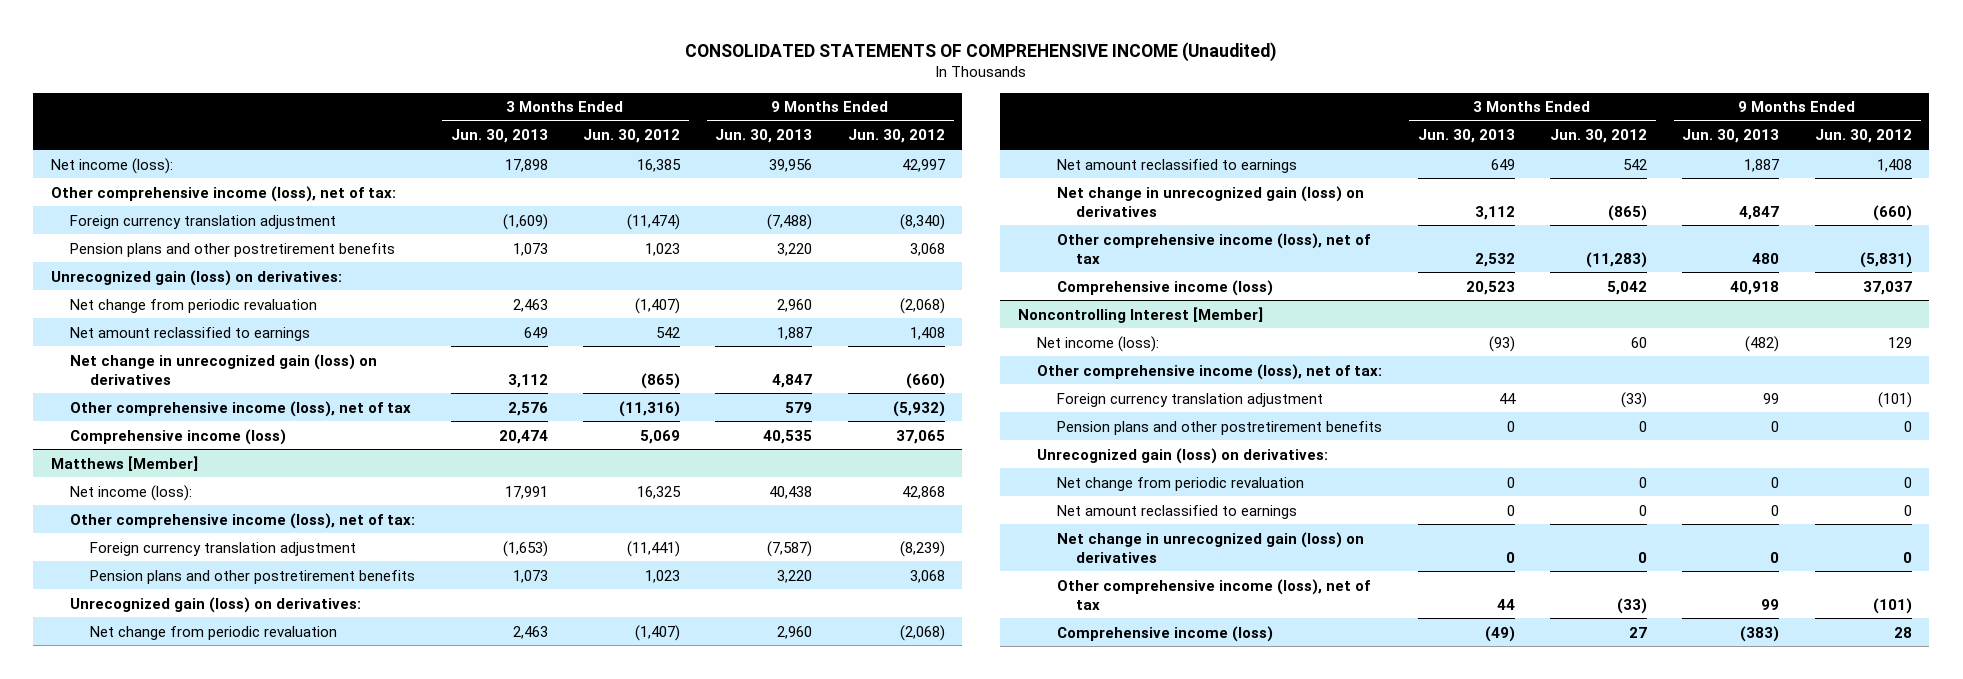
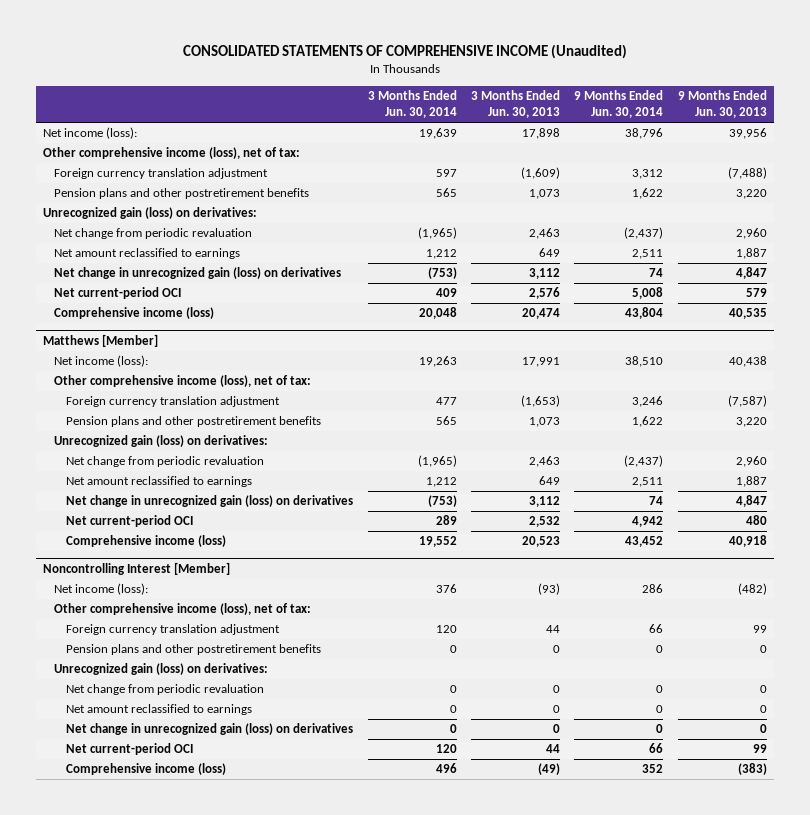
- | 3 Months Ended Jun. 30, 2013 | 3 Months Ended Jun. 30, 2012 | 9 Months Ended Jun. 30, 2013 | 9 Months Ended Jun. 30, 2012
+ | 3 Months Ended Jun. 30, 2014 | 3 Months Ended Jun. 30, 2013 | 9 Months Ended Jun. 30, 2014 | 9 Months Ended Jun. 30, 2013
- Other comprehensive income (loss), net of tax | 2,576 | (11,316) | 579 | (5,932)
+ Net current-period OCI | 409 | 2,576 | 5,008 | 579
@ Matthews [Member]
- Other comprehensive income (loss), net of tax | 2,532 | (11,283) | 480 | (5,831)
+ Net current-period OCI | 289 | 2,532 | 4,942 | 480
@ Noncontrolling Interest [Member]
- Other comprehensive income (loss), net of tax | 44 | (33) | 99 | (101)
+ Net current-period OCI | 120 | 44 | 66 | 99

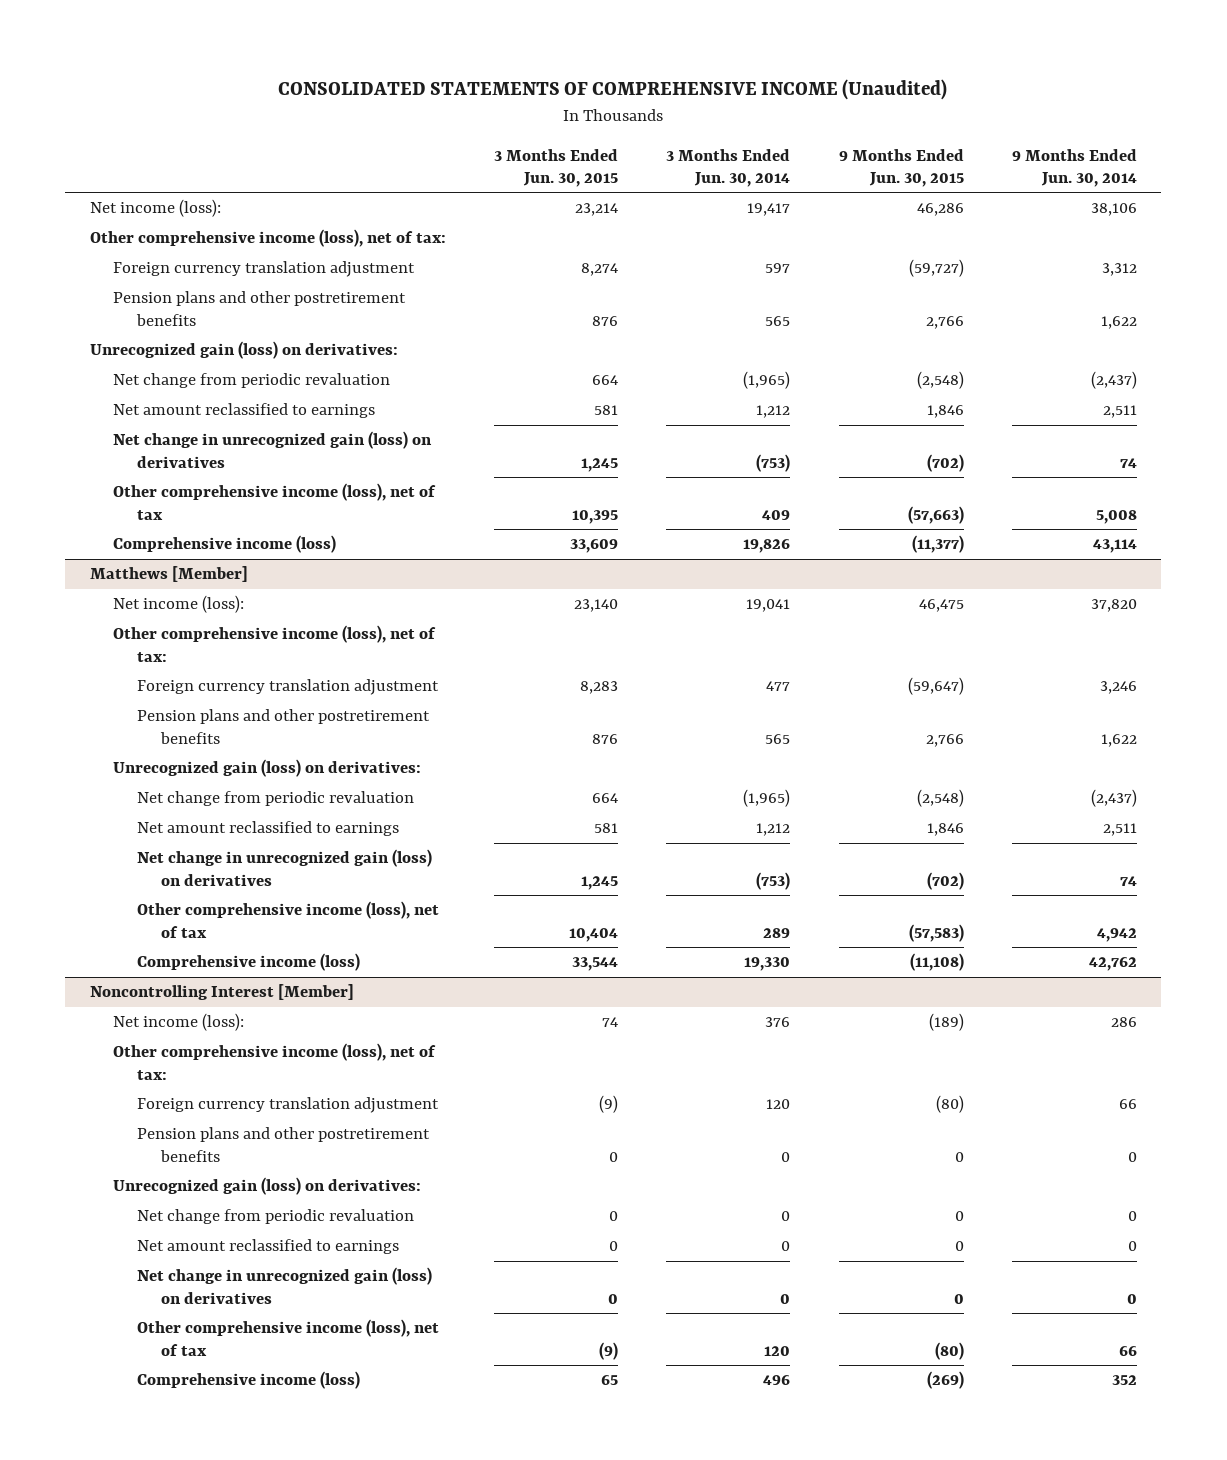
- | 3 Months Ended Jun. 30, 2014 | 3 Months Ended Jun. 30, 2013 | 9 Months Ended Jun. 30, 2014 | 9 Months Ended Jun. 30, 2013
+ | 3 Months Ended Jun. 30, 2015 | 3 Months Ended Jun. 30, 2014 | 9 Months Ended Jun. 30, 2015 | 9 Months Ended Jun. 30, 2014
- Net income (loss): | 19,639 | 17,898 | 38,796 | 39,956
+ Net income (loss): | 23,214 | 19,417 | 46,286 | 38,106
- Net current-period OCI | 409 | 2,576 | 5,008 | 579
- Comprehensive income (loss) | 20,048 | 20,474 | 43,804 | 40,535
+ Other comprehensive income (loss), net of tax | 10,395 | 409 | (57,663) | 5,008
+ Comprehensive income (loss) | 33,609 | 19,826 | (11,377) | 43,114
@ Matthews [Member]
- Net income (loss): | 19,263 | 17,991 | 38,510 | 40,438
+ Net income (loss): | 23,140 | 19,041 | 46,475 | 37,820
- Net current-period OCI | 289 | 2,532 | 4,942 | 480
- Comprehensive income (loss) | 19,552 | 20,523 | 43,452 | 40,918
+ Other comprehensive income (loss), net of tax | 10,404 | 289 | (57,583) | 4,942
+ Comprehensive income (loss) | 33,544 | 19,330 | (11,108) | 42,762
@ Noncontrolling Interest [Member]
- Net current-period OCI | 120 | 44 | 66 | 99
+ Other comprehensive income (loss), net of tax | (9) | 120 | (80) | 66

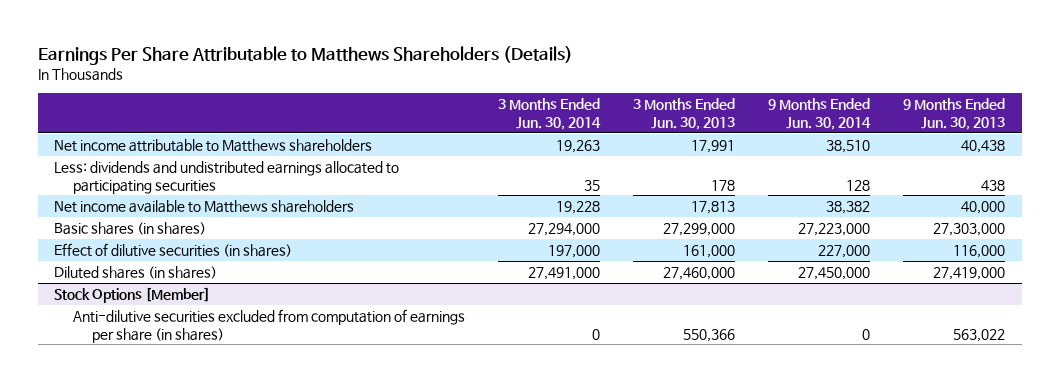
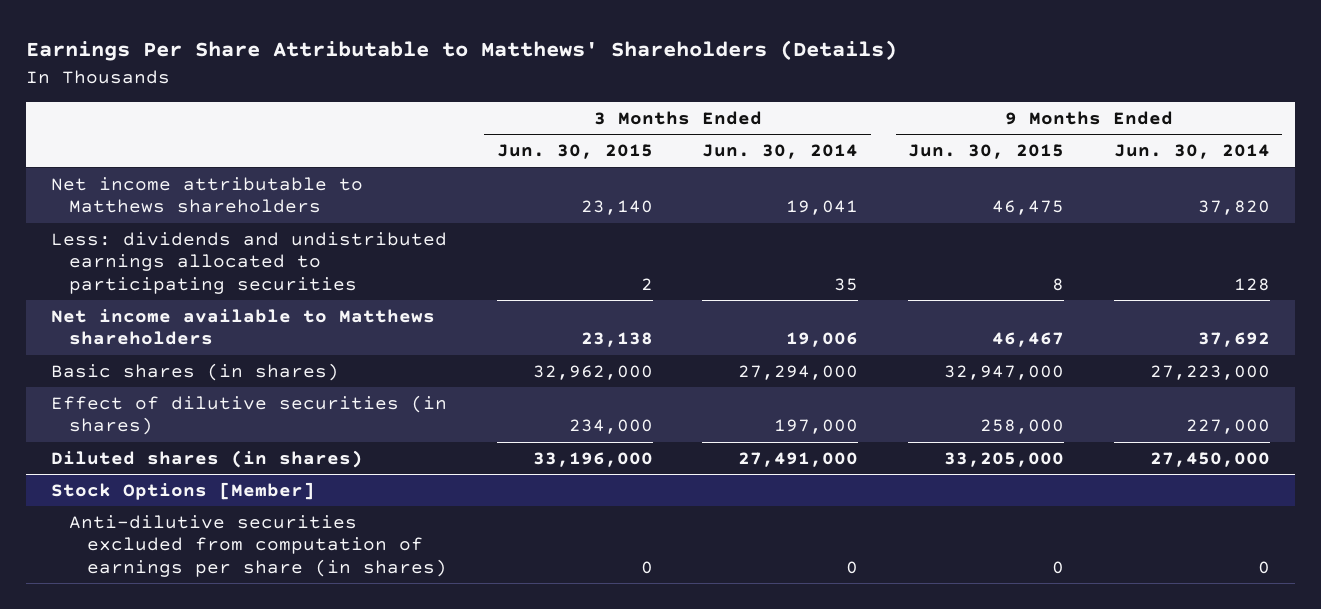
- Earnings Per Share Attributable to Matthews Shareholders (Details)
+ Earnings Per Share Attributable to Matthews' Shareholders (Details)
- | 3 Months Ended Jun. 30, 2014 | 3 Months Ended Jun. 30, 2013 | 9 Months Ended Jun. 30, 2014 | 9 Months Ended Jun. 30, 2013
+ | 3 Months Ended Jun. 30, 2015 | 3 Months Ended Jun. 30, 2014 | 9 Months Ended Jun. 30, 2015 | 9 Months Ended Jun. 30, 2014
- Net income attributable to Matthews shareholders | 19,263 | 17,991 | 38,510 | 40,438
+ Net income attributable to Matthews shareholders | 23,140 | 19,041 | 46,475 | 37,820
- Net income available to Matthews shareholders | 19,228 | 17,813 | 38,382 | 40,000
+ Net income available to Matthews shareholders | 23,138 | 19,006 | 46,467 | 37,692

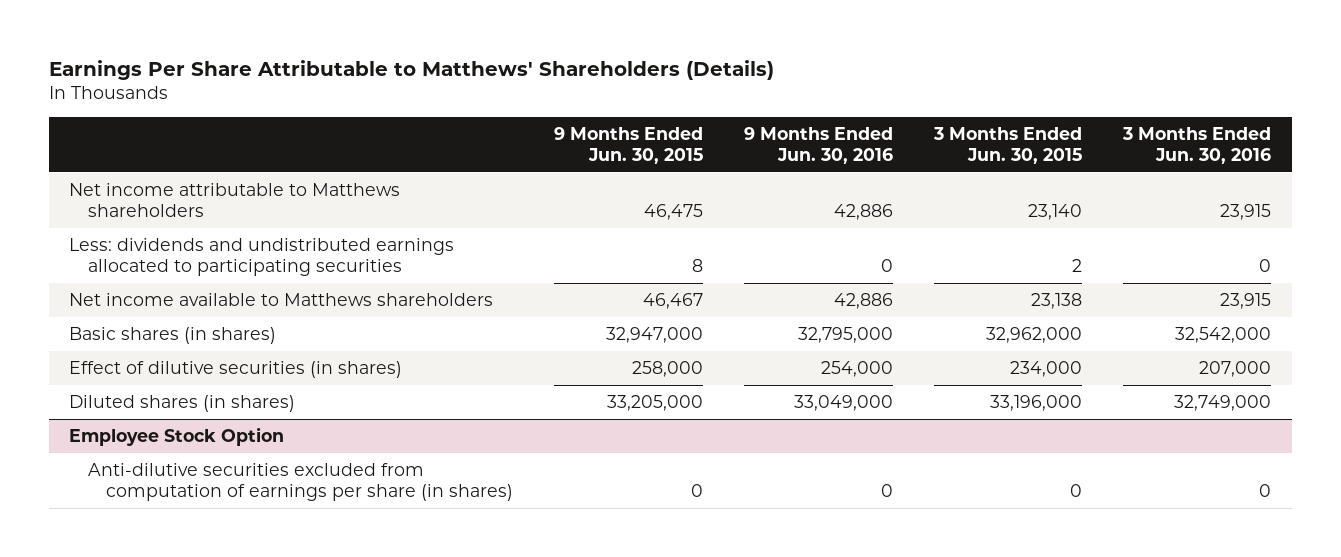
- | 3 Months Ended Jun. 30, 2015 | 3 Months Ended Jun. 30, 2014 | 9 Months Ended Jun. 30, 2015 | 9 Months Ended Jun. 30, 2014
+ | 9 Months Ended Jun. 30, 2015 | 9 Months Ended Jun. 30, 2016 | 3 Months Ended Jun. 30, 2015 | 3 Months Ended Jun. 30, 2016
- Stock Options [Member]
+ Employee Stock Option

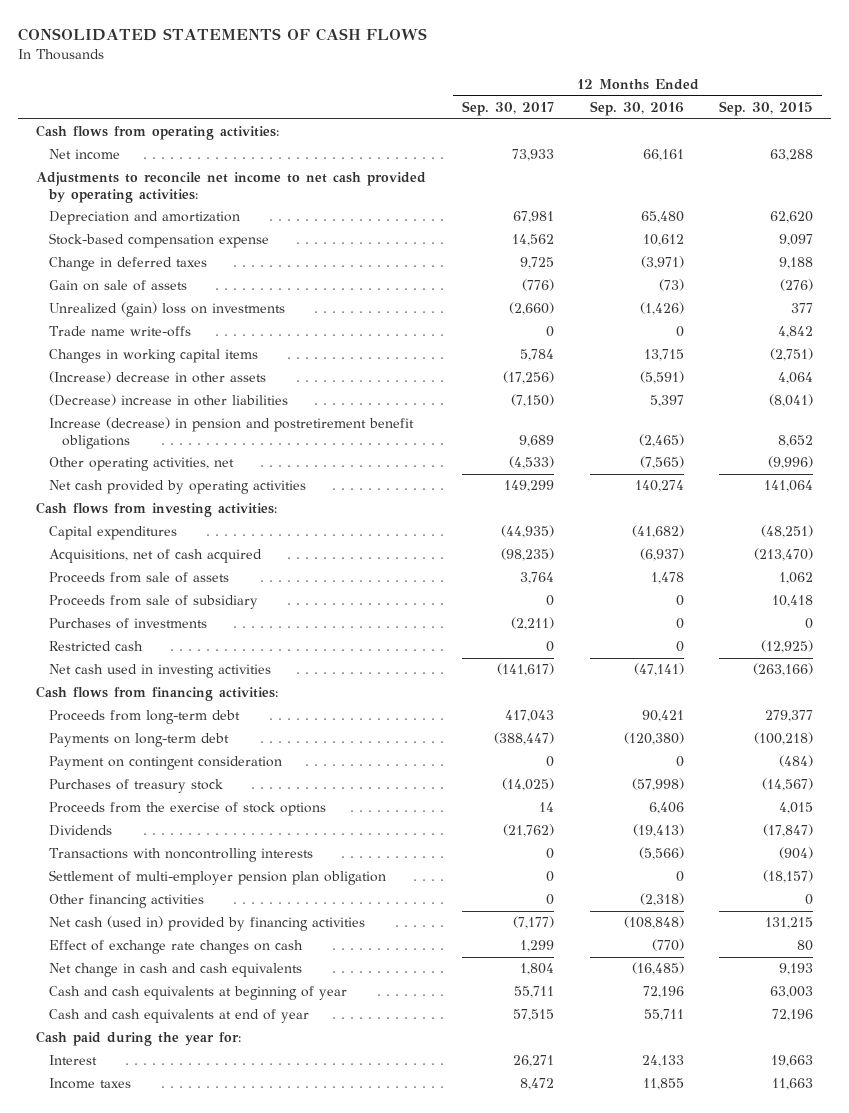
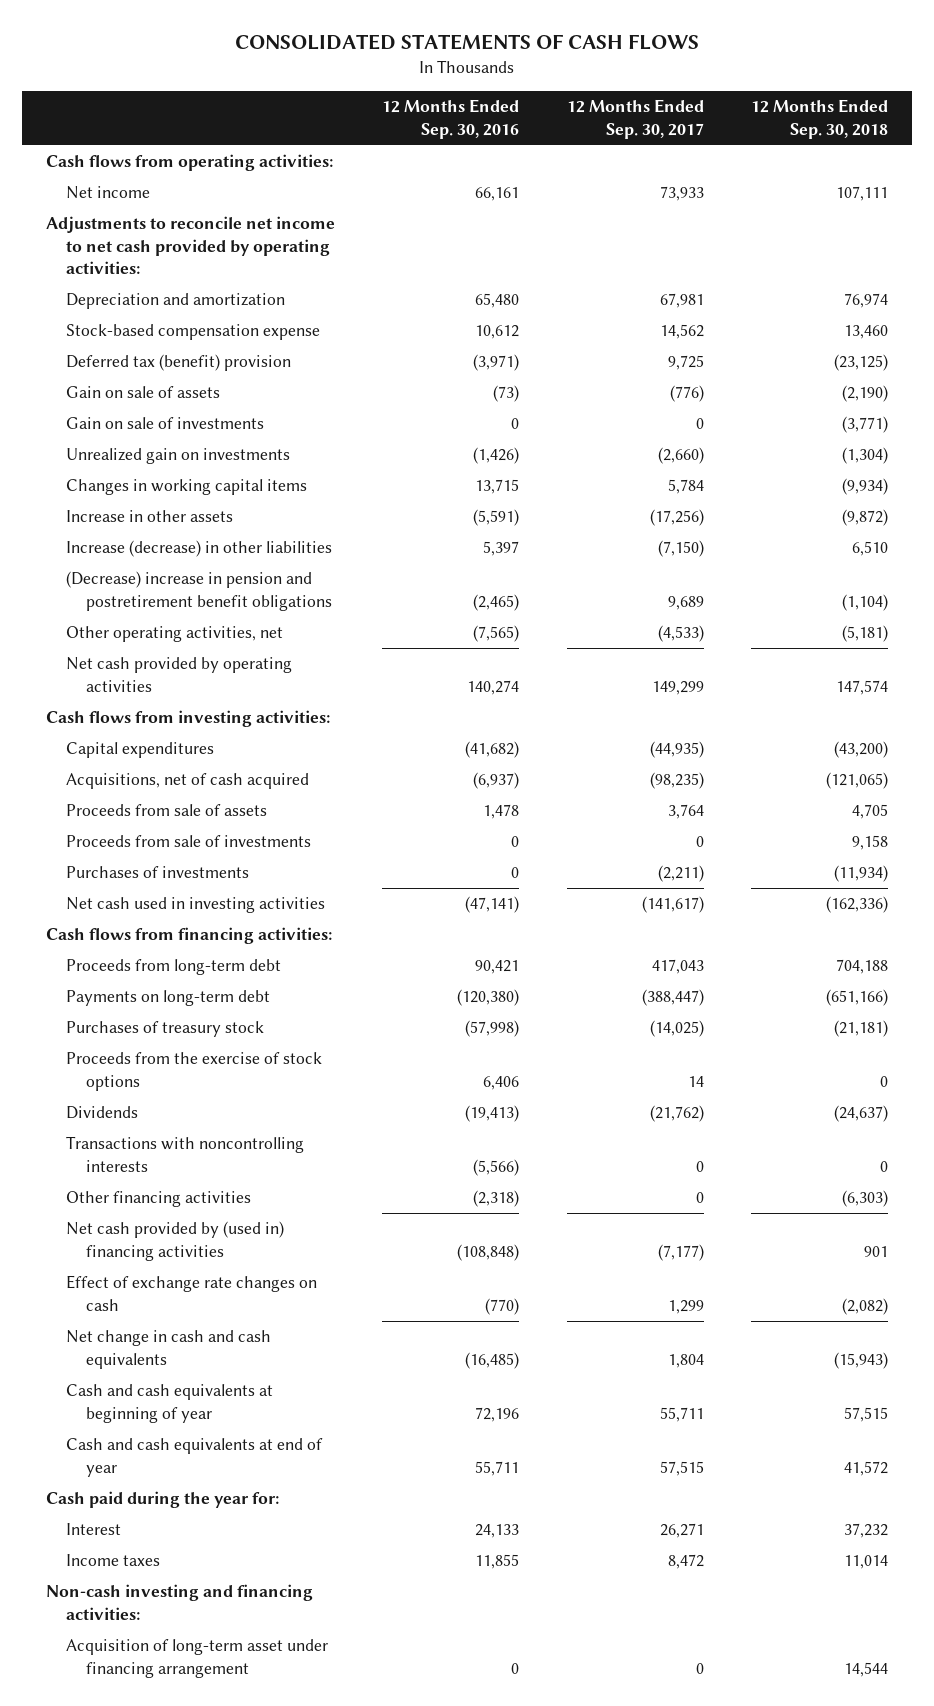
- | 12 Months Ended Sep. 30, 2017 | 12 Months Ended Sep. 30, 2016 | 12 Months Ended Sep. 30, 2015
+ | 12 Months Ended Sep. 30, 2016 | 12 Months Ended Sep. 30, 2017 | 12 Months Ended Sep. 30, 2018
- Change in deferred taxes | 9,725 | (3,971) | 9,188
+ Deferred tax (benefit) provision | (3,971) | 9,725 | (23,125)
- Unrealized (gain) loss on investments | (2,660) | (1,426) | 377
- Trade name write-offs | 0 | 0 | 4,842
+ Gain on sale of investments | 0 | 0 | (3,771)
+ Unrealized gain on investments | (1,426) | (2,660) | (1,304)
- (Increase) decrease in other assets | (17,256) | (5,591) | 4,064
- (Decrease) increase in other liabilities | (7,150) | 5,397 | (8,041)
- Increase (decrease) in pension and postretirement benefit obligations | 9,689 | (2,465) | 8,652
+ Increase in other assets | (5,591) | (17,256) | (9,872)
+ Increase (decrease) in other liabilities | 5,397 | (7,150) | 6,510
+ (Decrease) increase in pension and postretirement benefit obligations | (2,465) | 9,689 | (1,104)
- Proceeds from sale of subsidiary | 0 | 0 | 10,418
+ Proceeds from sale of investments | 0 | 0 | 9,158
- Restricted cash | 0 | 0 | (12,925)
- Payment on contingent consideration | 0 | 0 | (484)
- Settlement of multi-employer pension plan obligation | 0 | 0 | (18,157)
- Net cash (used in) provided by financing activities | (7,177) | (108,848) | 131,215
+ Net cash provided by (used in) financing activities | (108,848) | (7,177) | 901
+ Non-cash investing and financing activities:
+ Acquisition of long-term asset under financing arrangement | 0 | 0 | 14,544

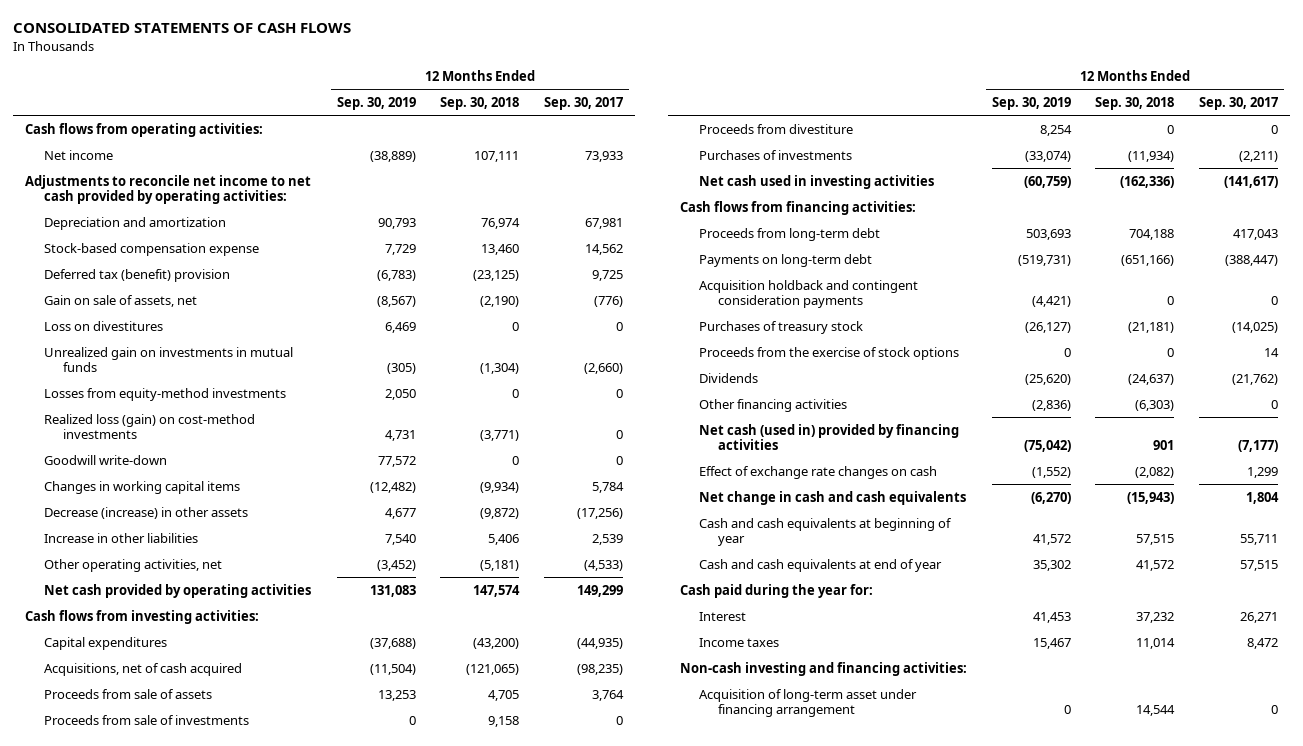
- | 12 Months Ended Sep. 30, 2016 | 12 Months Ended Sep. 30, 2017 | 12 Months Ended Sep. 30, 2018
+ | 12 Months Ended Sep. 30, 2019 | 12 Months Ended Sep. 30, 2018 | 12 Months Ended Sep. 30, 2017
- Gain on sale of assets | (73) | (776) | (2,190)
- Gain on sale of investments | 0 | 0 | (3,771)
- Unrealized gain on investments | (1,426) | (2,660) | (1,304)
+ Gain on sale of assets, net | (8,567) | (2,190) | (776)
+ Loss on divestitures | 6,469 | 0 | 0
+ Unrealized gain on investments in mutual funds | (305) | (1,304) | (2,660)
+ Losses from equity-method investments | 2,050 | 0 | 0
+ Realized loss (gain) on cost-method investments | 4,731 | (3,771) | 0
+ Goodwill write-down | 77,572 | 0 | 0
- Increase in other assets | (5,591) | (17,256) | (9,872)
- Increase (decrease) in other liabilities | 5,397 | (7,150) | 6,510
- (Decrease) increase in pension and postretirement benefit obligations | (2,465) | 9,689 | (1,104)
+ Decrease (increase) in other assets | 4,677 | (9,872) | (17,256)
+ Increase in other liabilities | 7,540 | 5,406 | 2,539
+ Proceeds from divestiture | 8,254 | 0 | 0
+ Acquisition holdback and contingent consideration payments | (4,421) | 0 | 0
- Transactions with noncontrolling interests | (5,566) | 0 | 0
- Net cash provided by (used in) financing activities | (108,848) | (7,177) | 901
+ Net cash (used in) provided by financing activities | (75,042) | 901 | (7,177)

